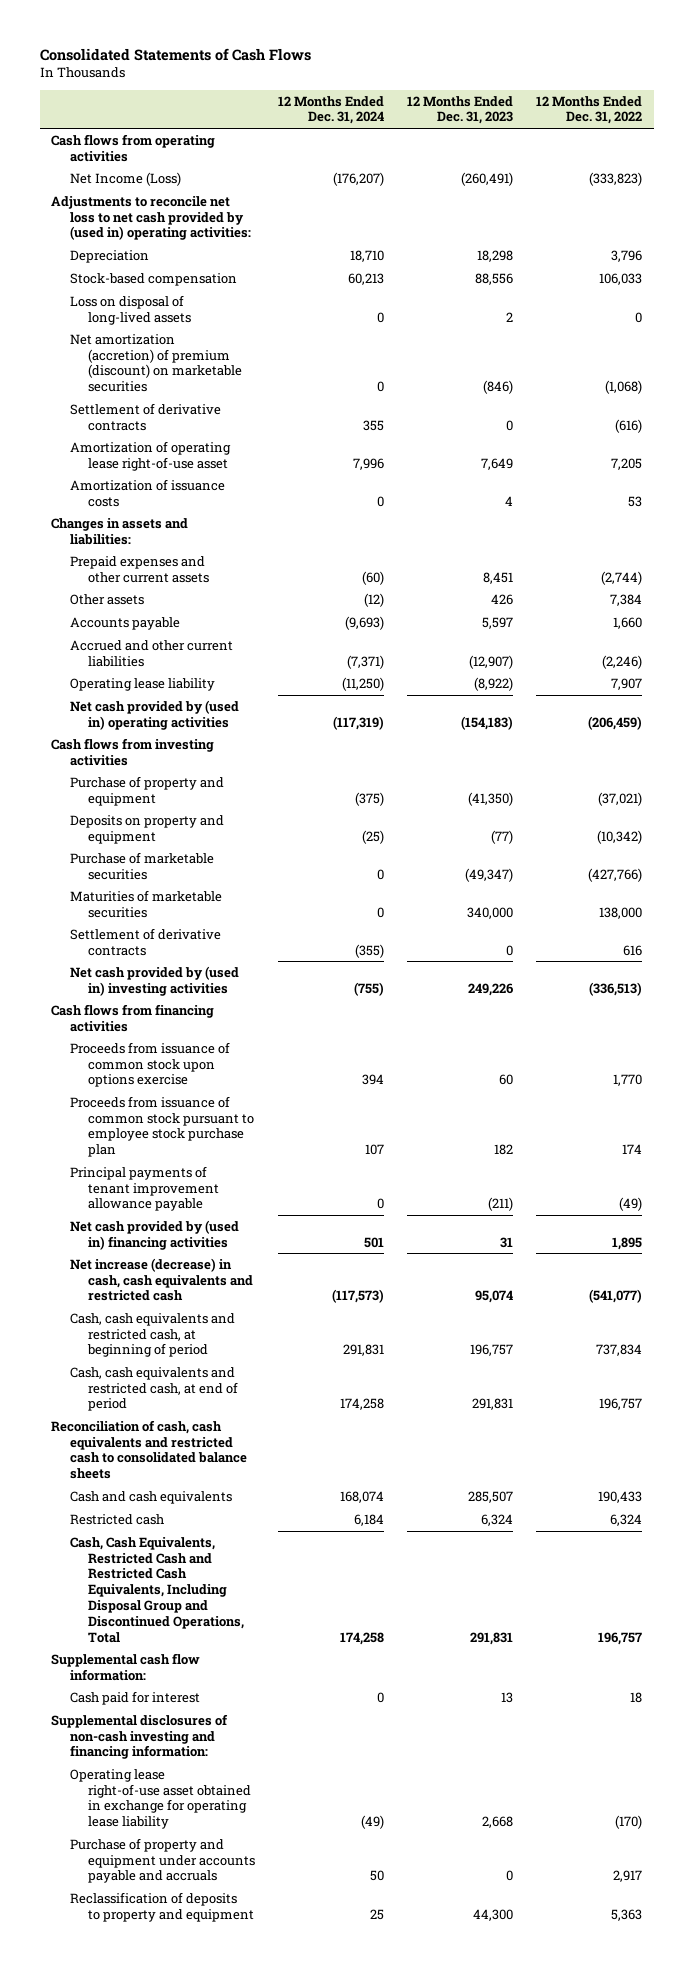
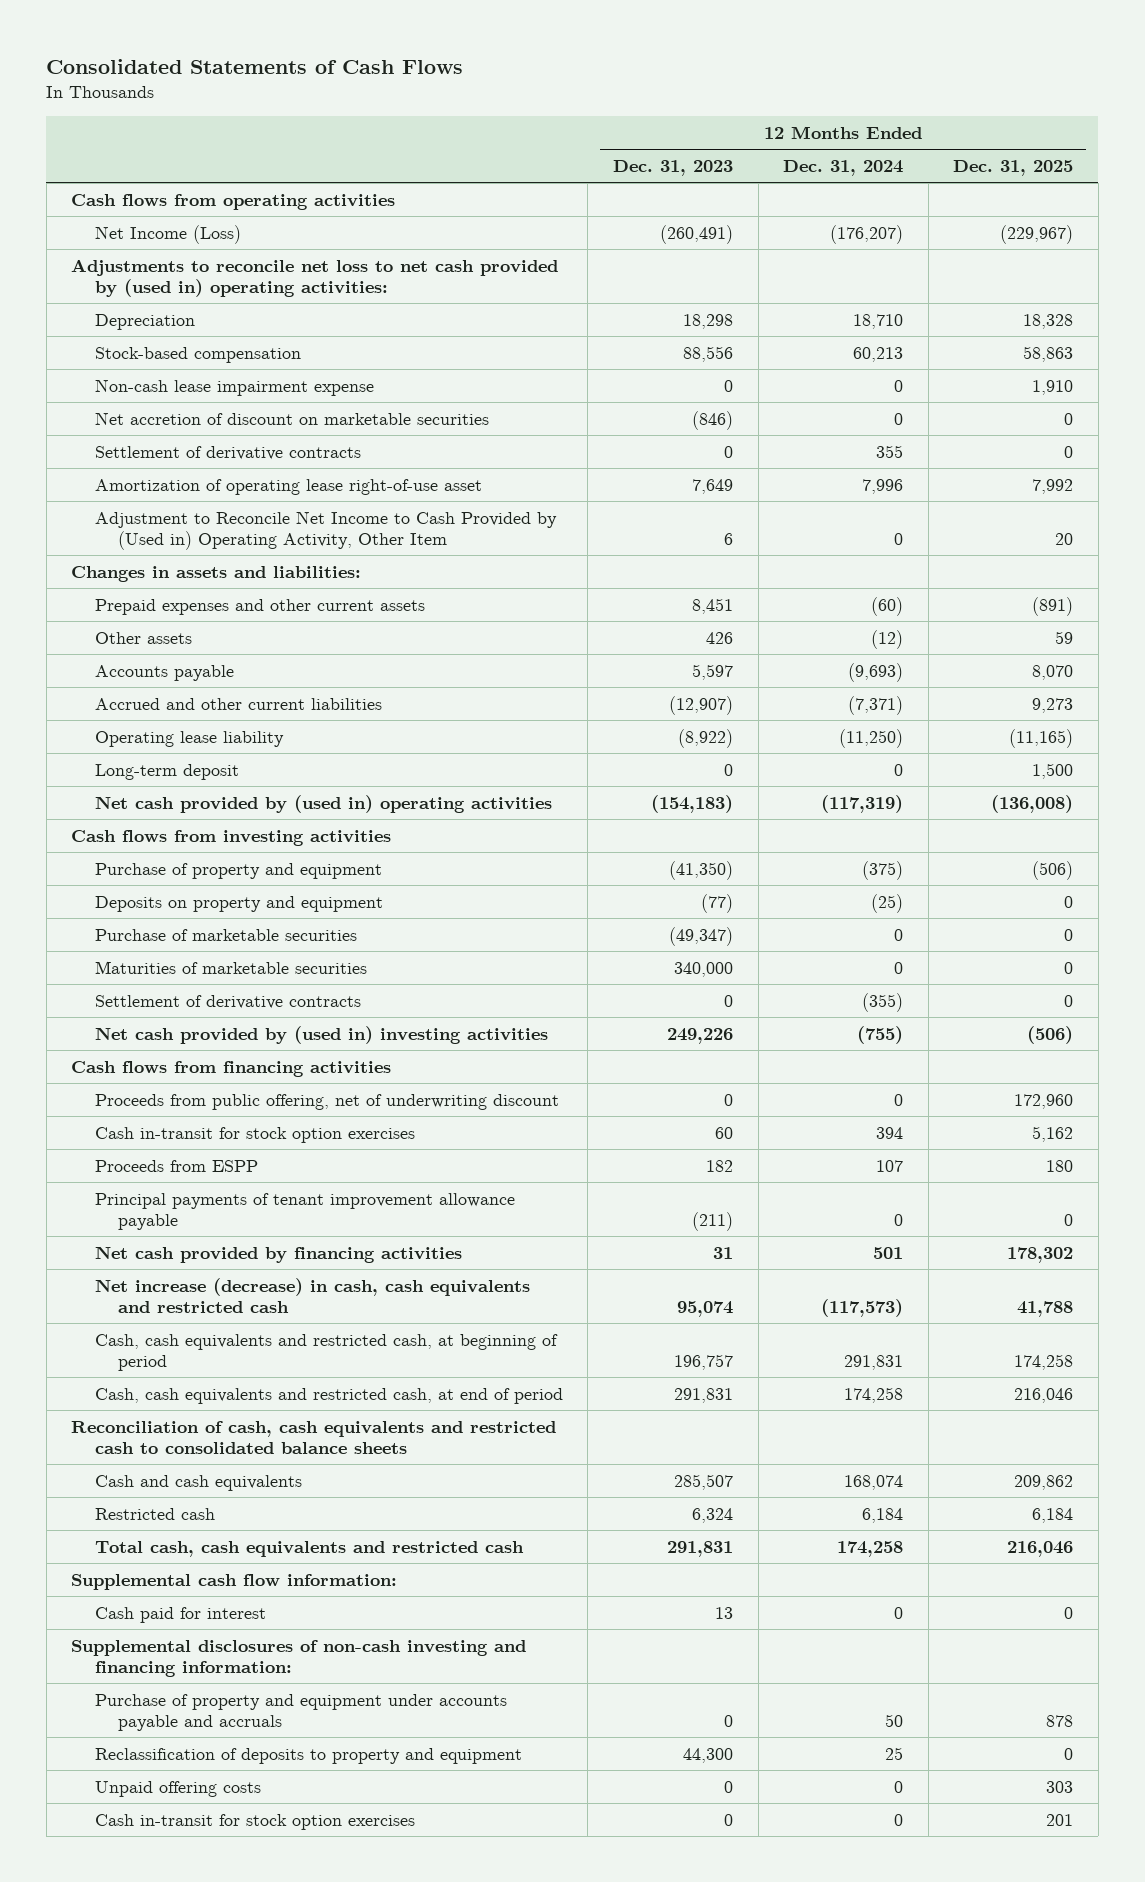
- | 12 Months Ended Dec. 31, 2024 | 12 Months Ended Dec. 31, 2023 | 12 Months Ended Dec. 31, 2022
+ | 12 Months Ended Dec. 31, 2023 | 12 Months Ended Dec. 31, 2024 | 12 Months Ended Dec. 31, 2025
- Loss on disposal of long-lived assets | 0 | 2 | 0
- Net amortization (accretion) of premium (discount) on marketable securities | 0 | (846) | (1,068)
+ Non-cash lease impairment expense | 0 | 0 | 1,910
+ Net accretion of discount on marketable securities | (846) | 0 | 0
- Amortization of issuance costs | 0 | 4 | 53
+ Adjustment to Reconcile Net Income to Cash Provided by (Used in) Operating Activity, Other Item | 6 | 0 | 20
+ Long-term deposit | 0 | 0 | 1,500
- Proceeds from issuance of common stock upon options exercise | 394 | 60 | 1,770
- Proceeds from issuance of common stock pursuant to employee stock purchase plan | 107 | 182 | 174
+ Proceeds from public offering, net of underwriting discount | 0 | 0 | 172,960
+ Cash in-transit for stock option exercises | 60 | 394 | 5,162
+ Proceeds from ESPP | 182 | 107 | 180
- Net cash provided by (used in) financing activities | 501 | 31 | 1,895
+ Net cash provided by financing activities | 31 | 501 | 178,302
- Cash, Cash Equivalents, Restricted Cash and Restricted Cash Equivalents, Including Disposal Group and Discontinued Operations, Total | 174,258 | 291,831 | 196,757
+ Total cash, cash equivalents and restricted cash | 291,831 | 174,258 | 216,046
- Operating lease right-of-use asset obtained in exchange for operating lease liability | (49) | 2,668 | (170)
+ Unpaid offering costs | 0 | 0 | 303
+ Cash in-transit for stock option exercises | 0 | 0 | 201

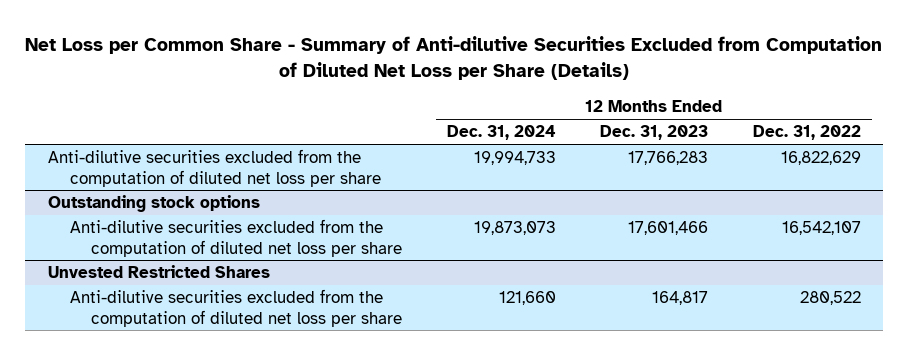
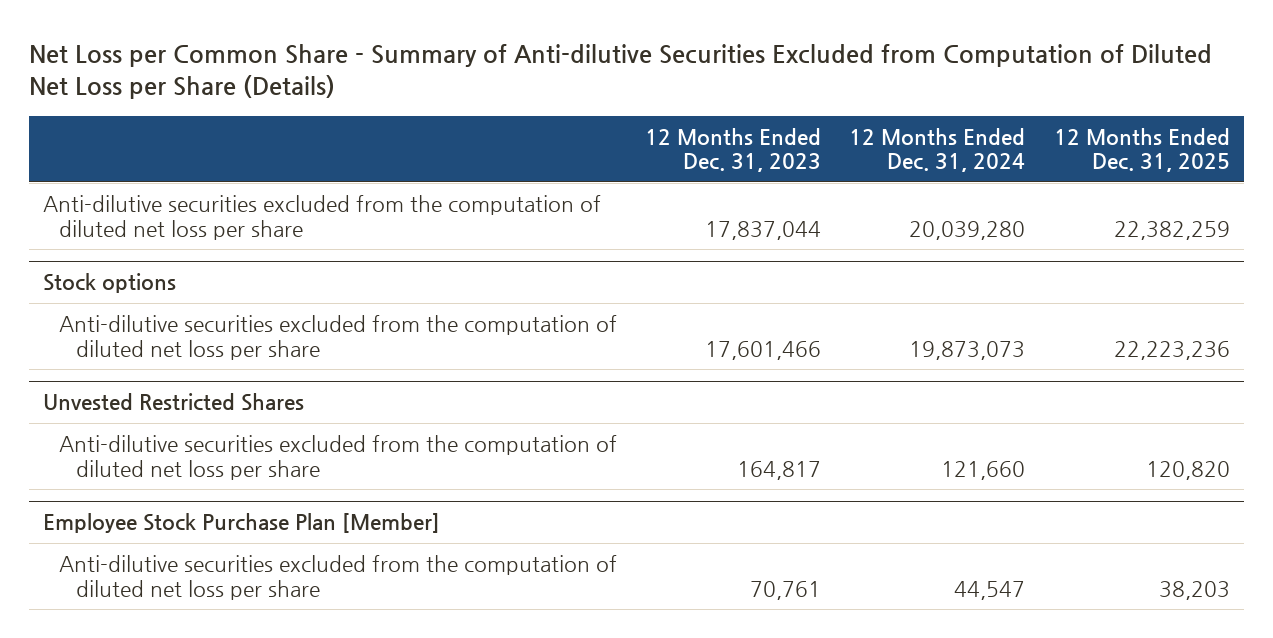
- | 12 Months Ended Dec. 31, 2024 | 12 Months Ended Dec. 31, 2023 | 12 Months Ended Dec. 31, 2022
+ | 12 Months Ended Dec. 31, 2023 | 12 Months Ended Dec. 31, 2024 | 12 Months Ended Dec. 31, 2025
- Anti-dilutive securities excluded from the computation of diluted net loss per share | 19,994,733 | 17,766,283 | 16,822,629
- Outstanding stock options
+ Anti-dilutive securities excluded from the computation of diluted net loss per share | 17,837,044 | 20,039,280 | 22,382,259
+ Stock options
+ Employee Stock Purchase Plan [Member]
+ Anti-dilutive securities excluded from the computation of diluted net loss per share | 70,761 | 44,547 | 38,203

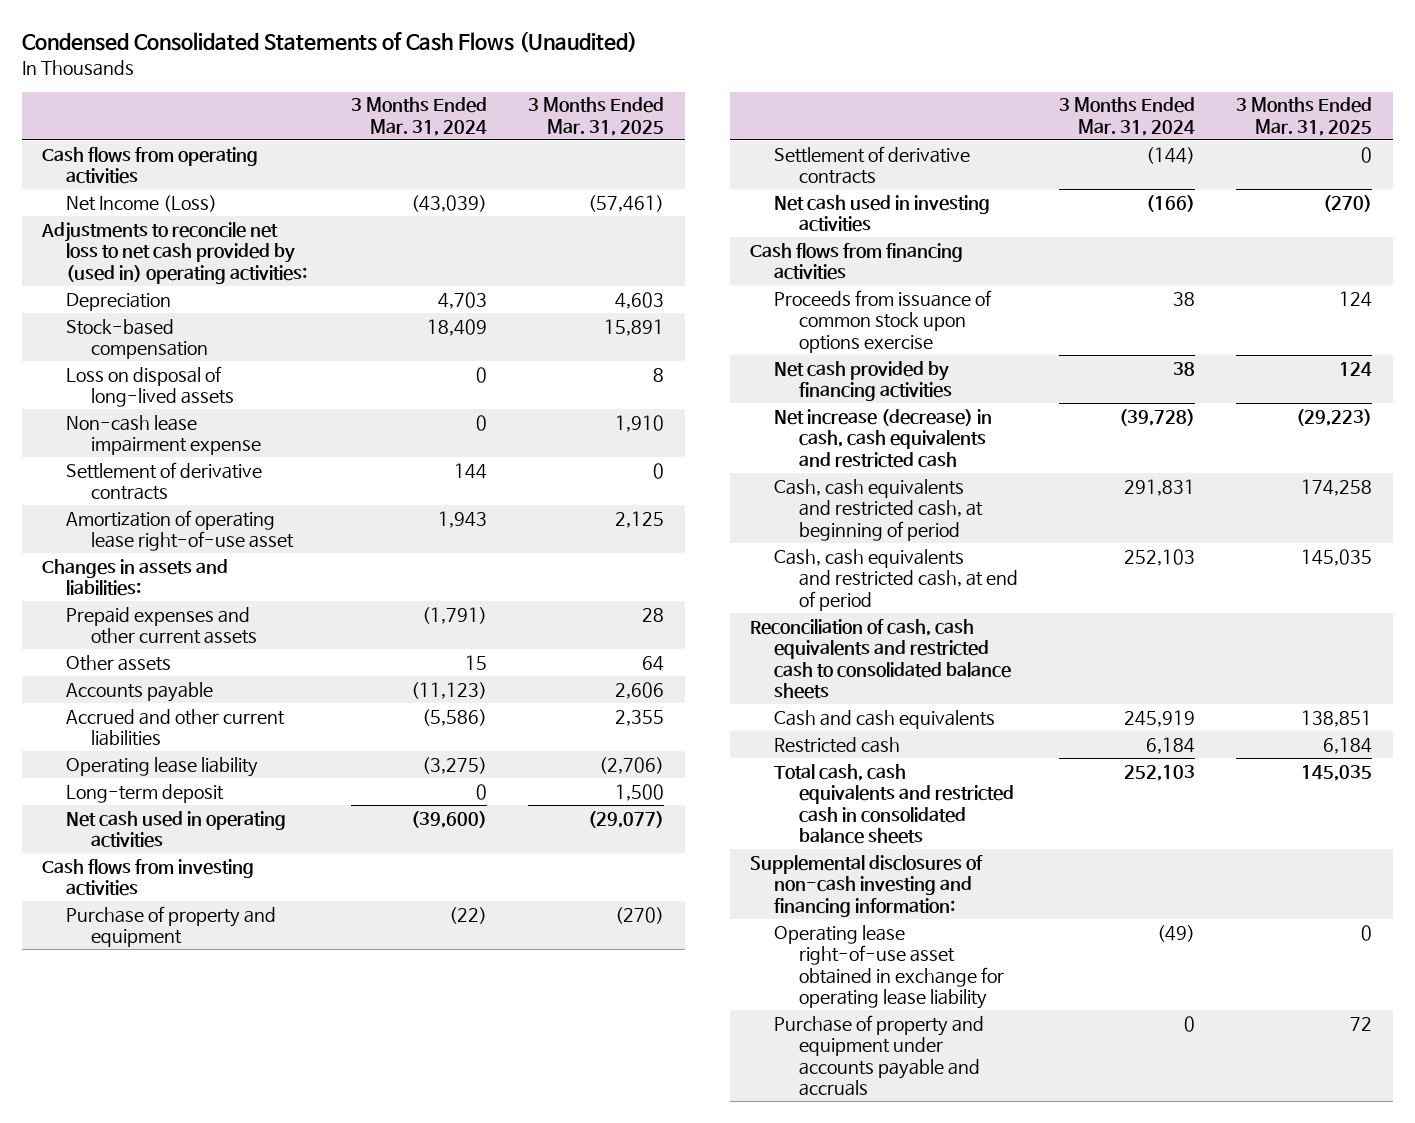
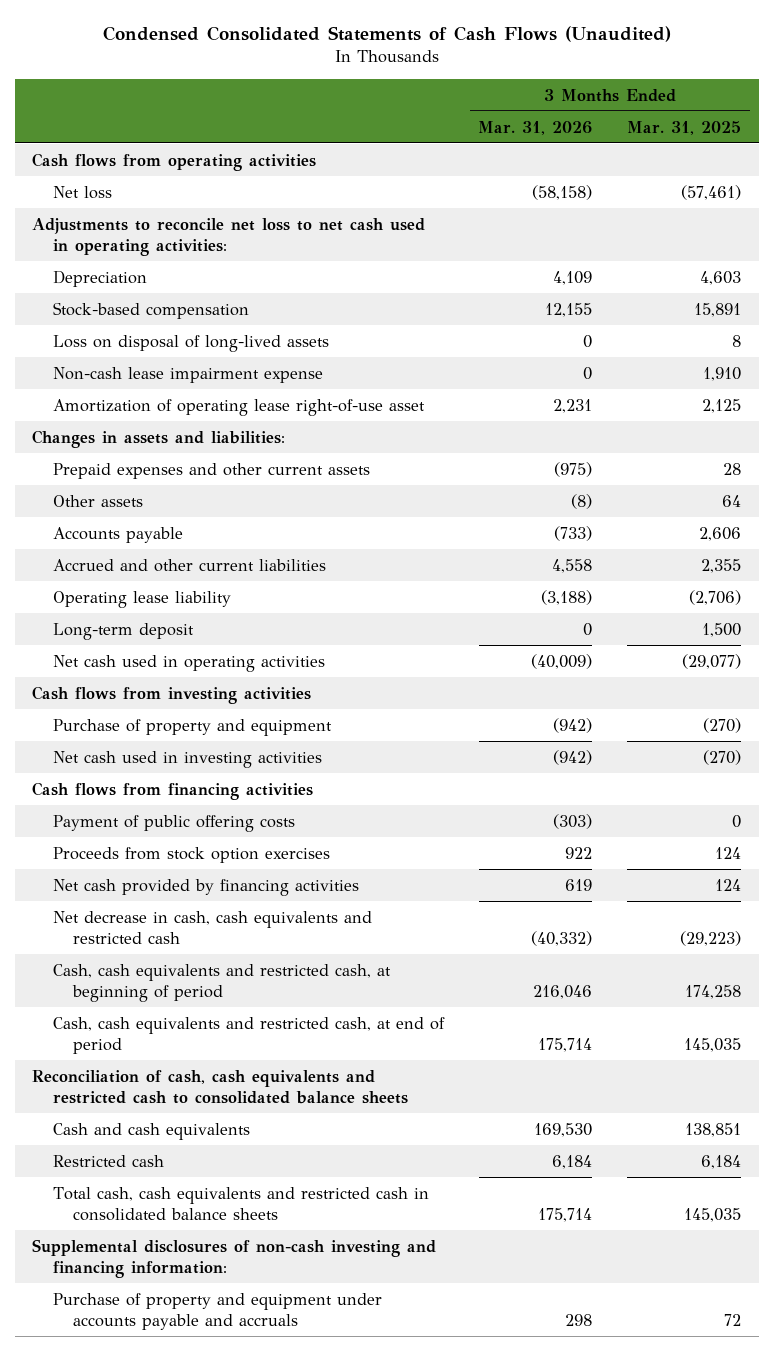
- | 3 Months Ended Mar. 31, 2024 | 3 Months Ended Mar. 31, 2025
+ | 3 Months Ended Mar. 31, 2026 | 3 Months Ended Mar. 31, 2025
- Net Income (Loss) | (43,039) | (57,461)
- Adjustments to reconcile net loss to net cash provided by (used in) operating activities:
+ Net loss | (58,158) | (57,461)
+ Adjustments to reconcile net loss to net cash used in operating activities:
- Settlement of derivative contracts | 144 | 0
- Settlement of derivative contracts | (144) | 0
- Proceeds from issuance of common stock upon options exercise | 38 | 124
+ Payment of public offering costs | (303) | 0
+ Proceeds from stock option exercises | 922 | 124
- Net increase (decrease) in cash, cash equivalents and restricted cash | (39,728) | (29,223)
+ Net decrease in cash, cash equivalents and restricted cash | (40,332) | (29,223)
- Operating lease right-of-use asset obtained in exchange for operating lease liability | (49) | 0

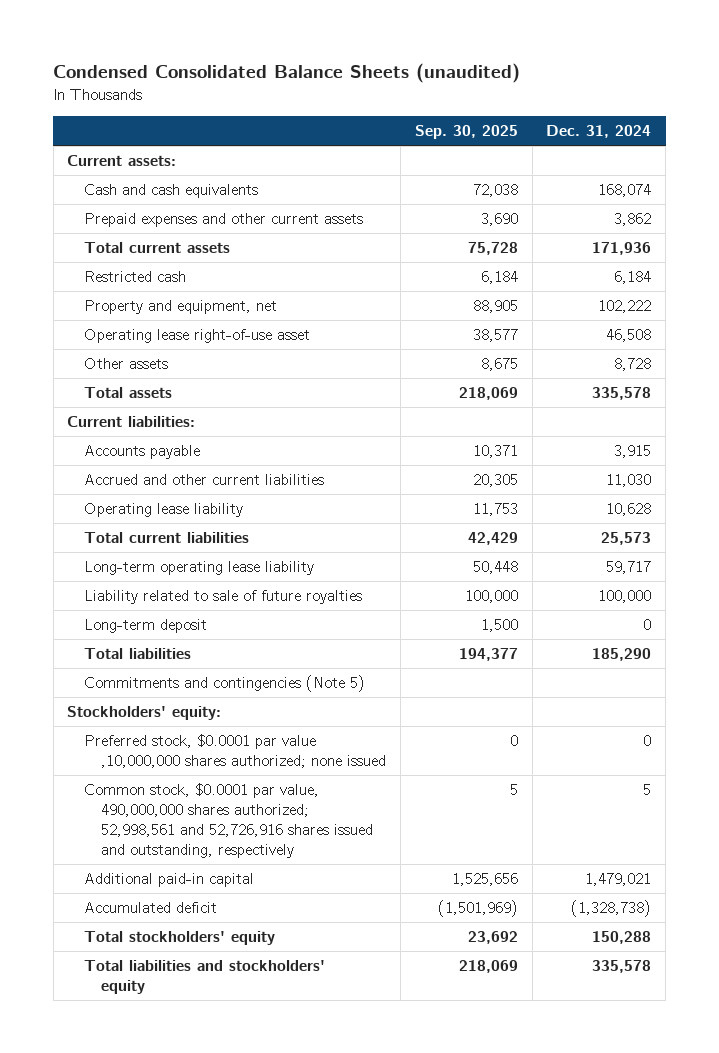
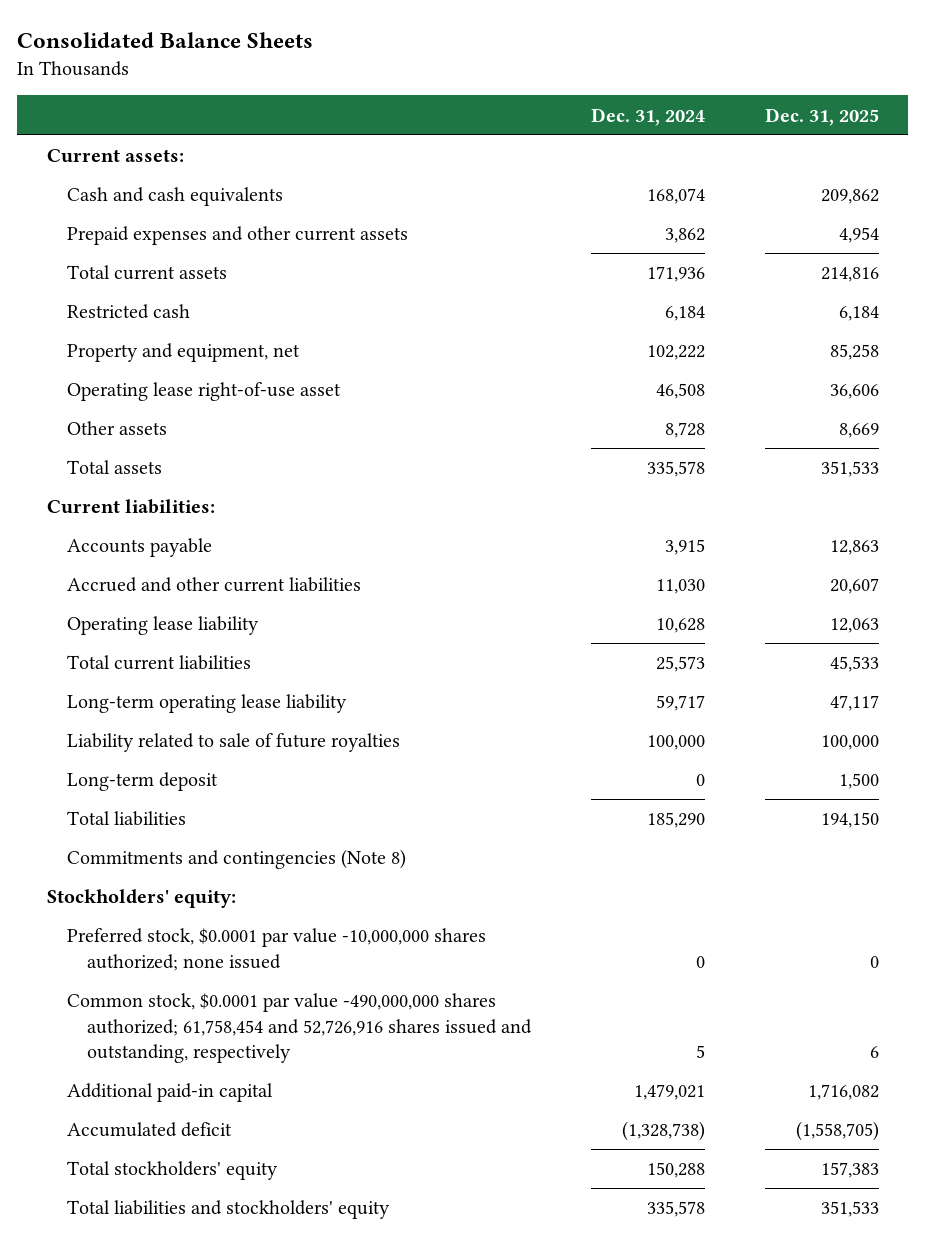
- Condensed Consolidated Balance Sheets (unaudited)
+ Consolidated Balance Sheets
- | Sep. 30, 2025 | Dec. 31, 2024
+ | Dec. 31, 2024 | Dec. 31, 2025
- Commitments and contingencies (Note 5)
+ Commitments and contingencies (Note 8)
- Preferred stock, $0.0001 par value ,10,000,000 shares authorized; none issued | 0 | 0
- Common stock, $0.0001 par value, 490,000,000 shares authorized; 52,998,561 and 52,726,916 shares issued and outstanding, respectively | 5 | 5
+ Preferred stock, $0.0001 par value -10,000,000 shares authorized; none issued | 0 | 0
+ Common stock, $0.0001 par value -490,000,000 shares authorized; 61,758,454 and 52,726,916 shares issued and outstanding, respectively | 5 | 6

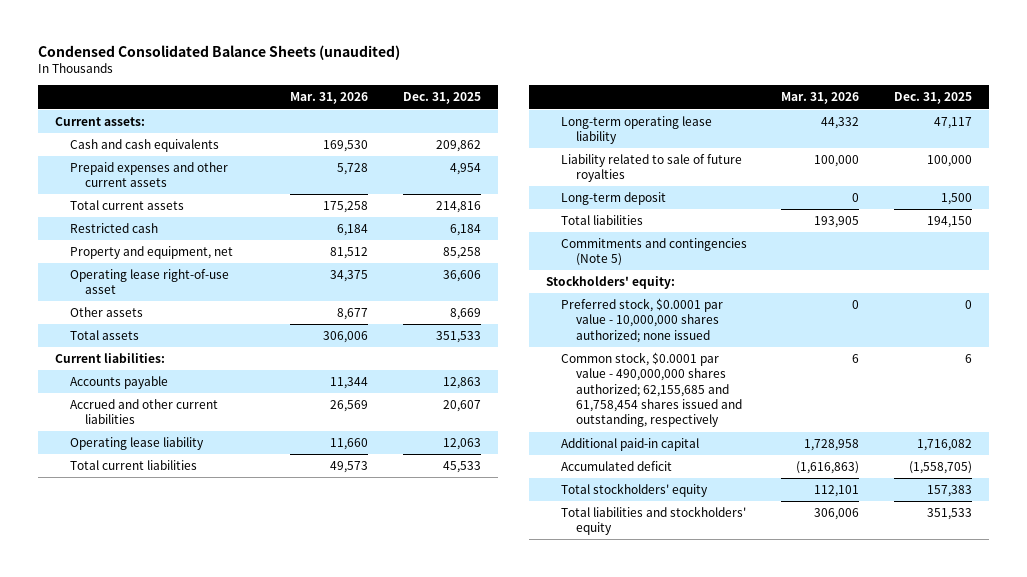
- Consolidated Balance Sheets
+ Condensed Consolidated Balance Sheets (unaudited)
- | Dec. 31, 2024 | Dec. 31, 2025
+ | Mar. 31, 2026 | Dec. 31, 2025
- Commitments and contingencies (Note 8)
+ Commitments and contingencies (Note 5)
- Preferred stock, $0.0001 par value -10,000,000 shares authorized; none issued | 0 | 0
- Common stock, $0.0001 par value -490,000,000 shares authorized; 61,758,454 and 52,726,916 shares issued and outstanding, respectively | 5 | 6
+ Preferred stock, $0.0001 par value - 10,000,000 shares authorized; none issued | 0 | 0
+ Common stock, $0.0001 par value - 490,000,000 shares authorized; 62,155,685 and 61,758,454 shares issued and outstanding, respectively | 6 | 6

